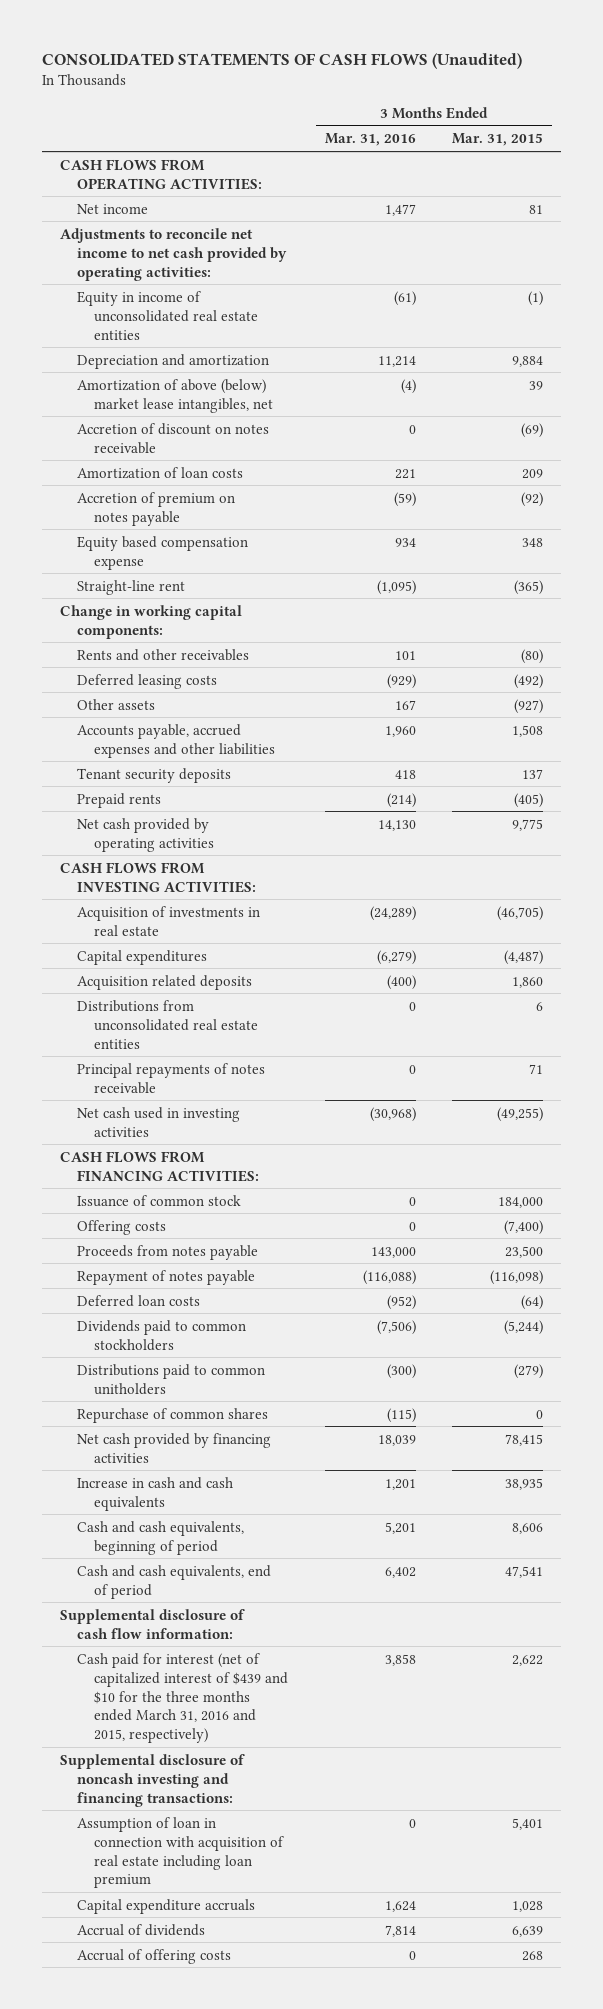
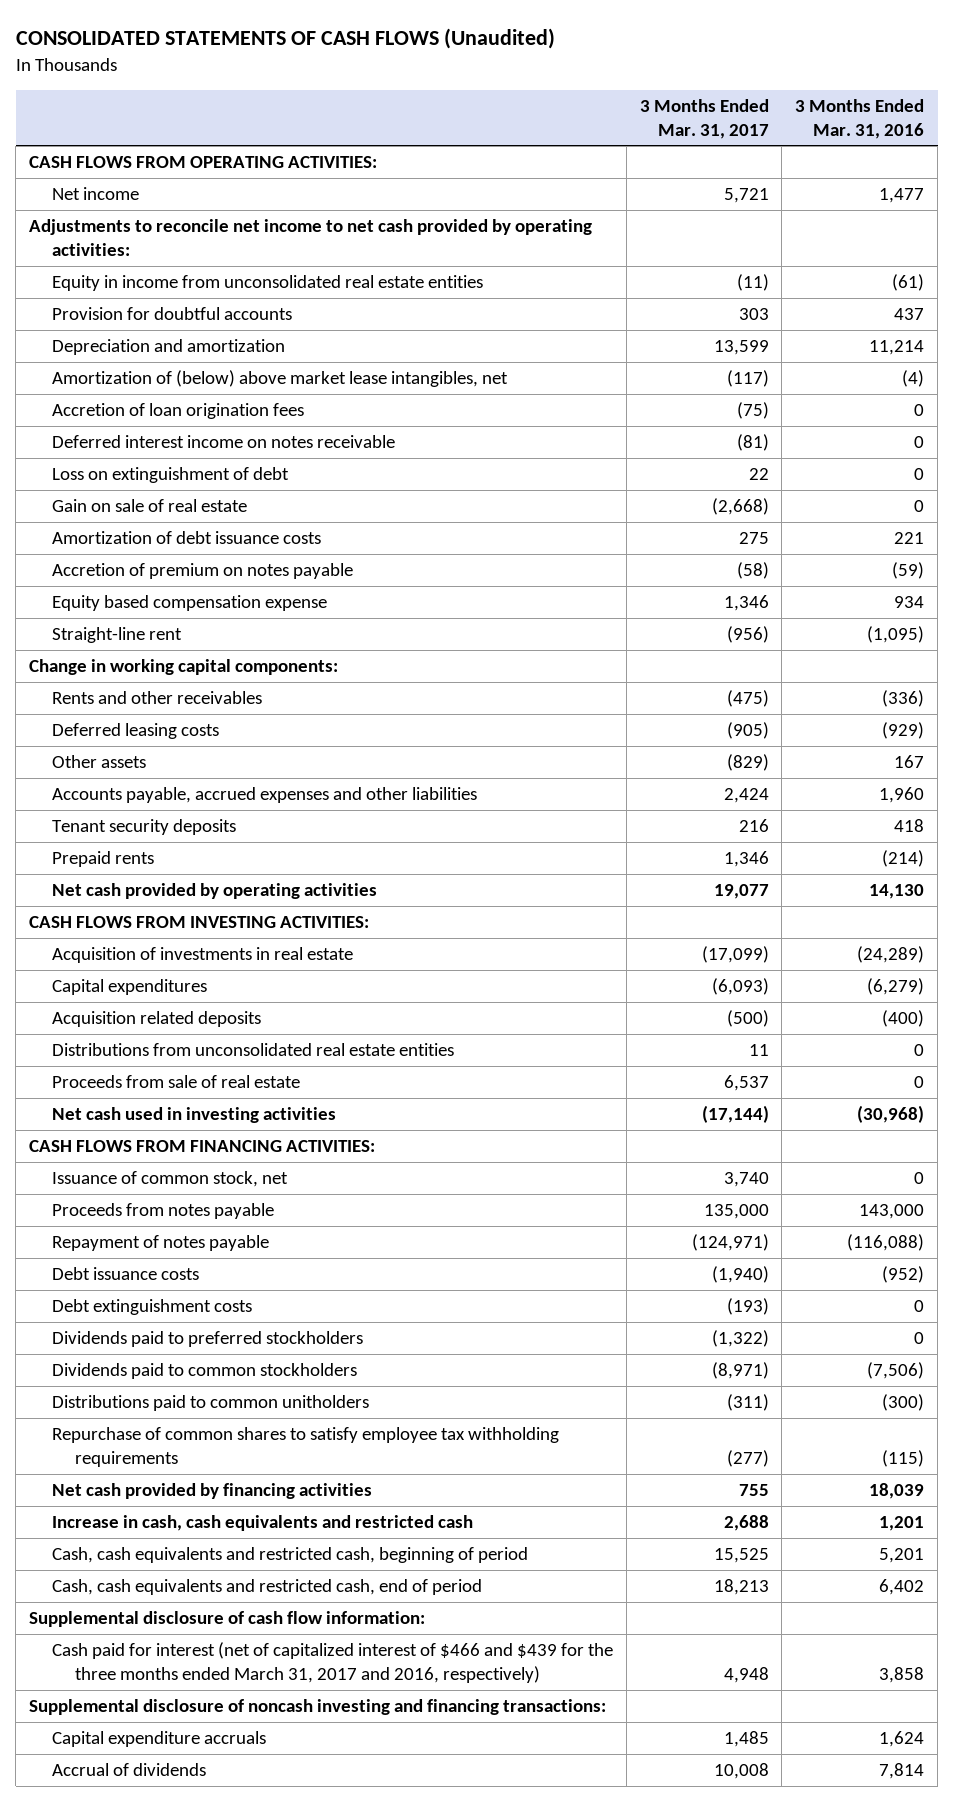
- | 3 Months Ended Mar. 31, 2016 | 3 Months Ended Mar. 31, 2015
+ | 3 Months Ended Mar. 31, 2017 | 3 Months Ended Mar. 31, 2016
- Equity in income of unconsolidated real estate entities | (61) | (1)
+ Equity in income from unconsolidated real estate entities | (11) | (61)
+ Provision for doubtful accounts | 303 | 437
- Amortization of above (below) market lease intangibles, net | (4) | 39
- Accretion of discount on notes receivable | 0 | (69)
- Amortization of loan costs | 221 | 209
+ Amortization of (below) above market lease intangibles, net | (117) | (4)
+ Accretion of loan origination fees | (75) | 0
+ Deferred interest income on notes receivable | (81) | 0
+ Loss on extinguishment of debt | 22 | 0
+ Gain on sale of real estate | (2,668) | 0
+ Amortization of debt issuance costs | 275 | 221
- Rents and other receivables | 101 | (80)
+ Rents and other receivables | (475) | (336)
- Principal repayments of notes receivable | 0 | 71
+ Proceeds from sale of real estate | 6,537 | 0
- Issuance of common stock | 0 | 184,000
- Offering costs | 0 | (7,400)
+ Issuance of common stock, net | 3,740 | 0
- Deferred loan costs | (952) | (64)
+ Debt issuance costs | (1,940) | (952)
+ Debt extinguishment costs | (193) | 0
+ Dividends paid to preferred stockholders | (1,322) | 0
- Repurchase of common shares | (115) | 0
+ Repurchase of common shares to satisfy employee tax withholding requirements | (277) | (115)
- Increase in cash and cash equivalents | 1,201 | 38,935
- Cash and cash equivalents, beginning of period | 5,201 | 8,606
- Cash and cash equivalents, end of period | 6,402 | 47,541
+ Increase in cash, cash equivalents and restricted cash | 2,688 | 1,201
+ Cash, cash equivalents and restricted cash, beginning of period | 15,525 | 5,201
+ Cash, cash equivalents and restricted cash, end of period | 18,213 | 6,402
- Cash paid for interest (net of capitalized interest of $439 and $10 for the three months ended March 31, 2016 and 2015, respectively) | 3,858 | 2,622
+ Cash paid for interest (net of capitalized interest of $466 and $439 for the three months ended March 31, 2017 and 2016, respectively) | 4,948 | 3,858
- Assumption of loan in connection with acquisition of real estate including loan premium | 0 | 5,401
- Accrual of offering costs | 0 | 268

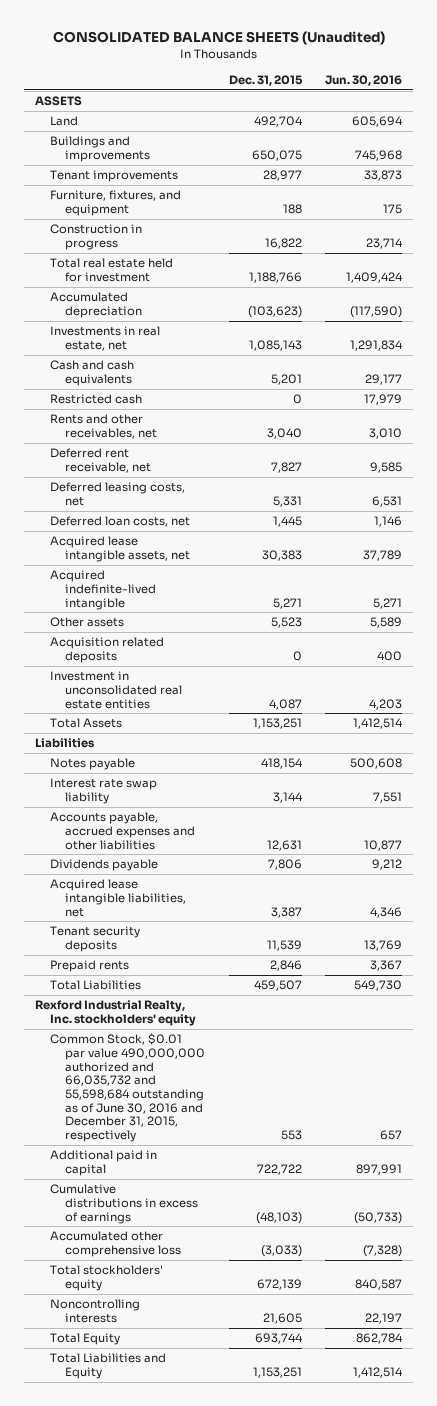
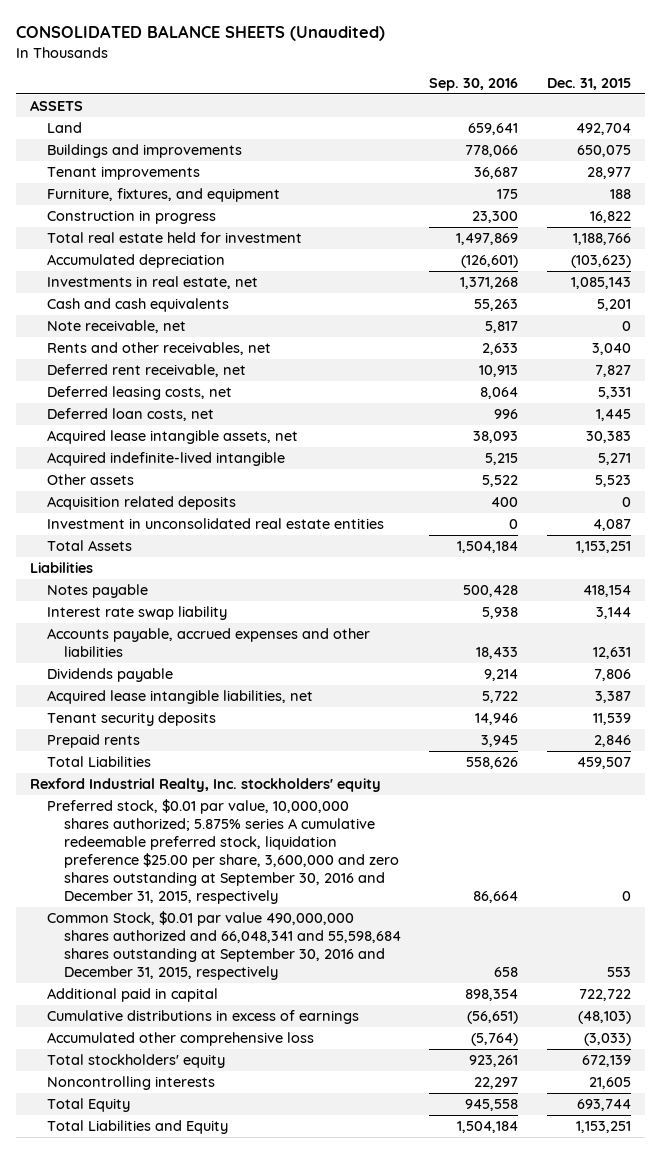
- | Dec. 31, 2015 | Jun. 30, 2016
+ | Sep. 30, 2016 | Dec. 31, 2015
- Restricted cash | 0 | 17,979
+ Note receivable, net | 5,817 | 0
- Common Stock, $0.01 par value 490,000,000 authorized and 66,035,732 and 55,598,684 outstanding as of June 30, 2016 and December 31, 2015, respectively | 553 | 657
+ Preferred stock, $0.01 par value, 10,000,000 shares authorized; 5.875% series A cumulative redeemable preferred stock, liquidation preference $25.00 per share, 3,600,000 and zero shares outstanding at September 30, 2016 and December 31, 2015, respectively | 86,664 | 0
+ Common Stock, $0.01 par value 490,000,000 shares authorized and 66,048,341 and 55,598,684 shares outstanding at September 30, 2016 and December 31, 2015, respectively | 658 | 553

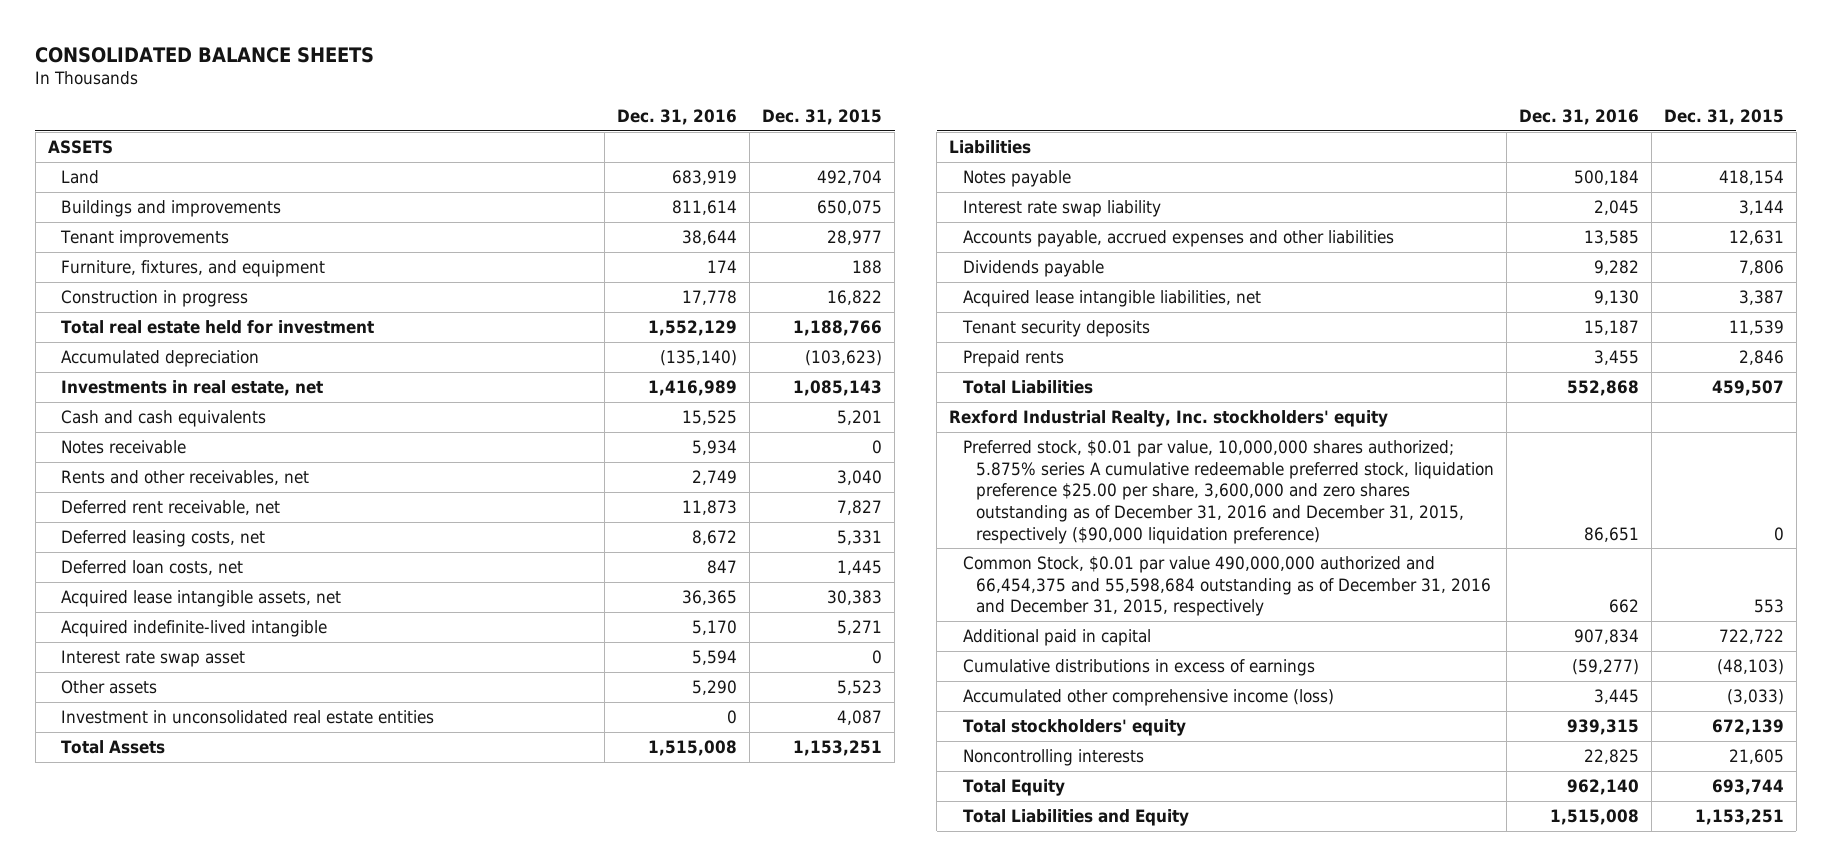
- CONSOLIDATED BALANCE SHEETS (Unaudited)
+ CONSOLIDATED BALANCE SHEETS
- | Sep. 30, 2016 | Dec. 31, 2015
+ | Dec. 31, 2016 | Dec. 31, 2015
- Note receivable, net | 5,817 | 0
+ Notes receivable | 5,934 | 0
+ Interest rate swap asset | 5,594 | 0
- Acquisition related deposits | 400 | 0
- Preferred stock, $0.01 par value, 10,000,000 shares authorized; 5.875% series A cumulative redeemable preferred stock, liquidation preference $25.00 per share, 3,600,000 and zero shares outstanding at September 30, 2016 and December 31, 2015, respectively | 86,664 | 0
- Common Stock, $0.01 par value 490,000,000 shares authorized and 66,048,341 and 55,598,684 shares outstanding at September 30, 2016 and December 31, 2015, respectively | 658 | 553
+ Preferred stock, $0.01 par value, 10,000,000 shares authorized; 5.875% series A cumulative redeemable preferred stock, liquidation preference $25.00 per share, 3,600,000 and zero shares outstanding as of December 31, 2016 and December 31, 2015, respectively ($90,000 liquidation preference) | 86,651 | 0
+ Common Stock, $0.01 par value 490,000,000 authorized and 66,454,375 and 55,598,684 outstanding as of December 31, 2016 and December 31, 2015, respectively | 662 | 553
- Accumulated other comprehensive loss | (5,764) | (3,033)
+ Accumulated other comprehensive income (loss) | 3,445 | (3,033)

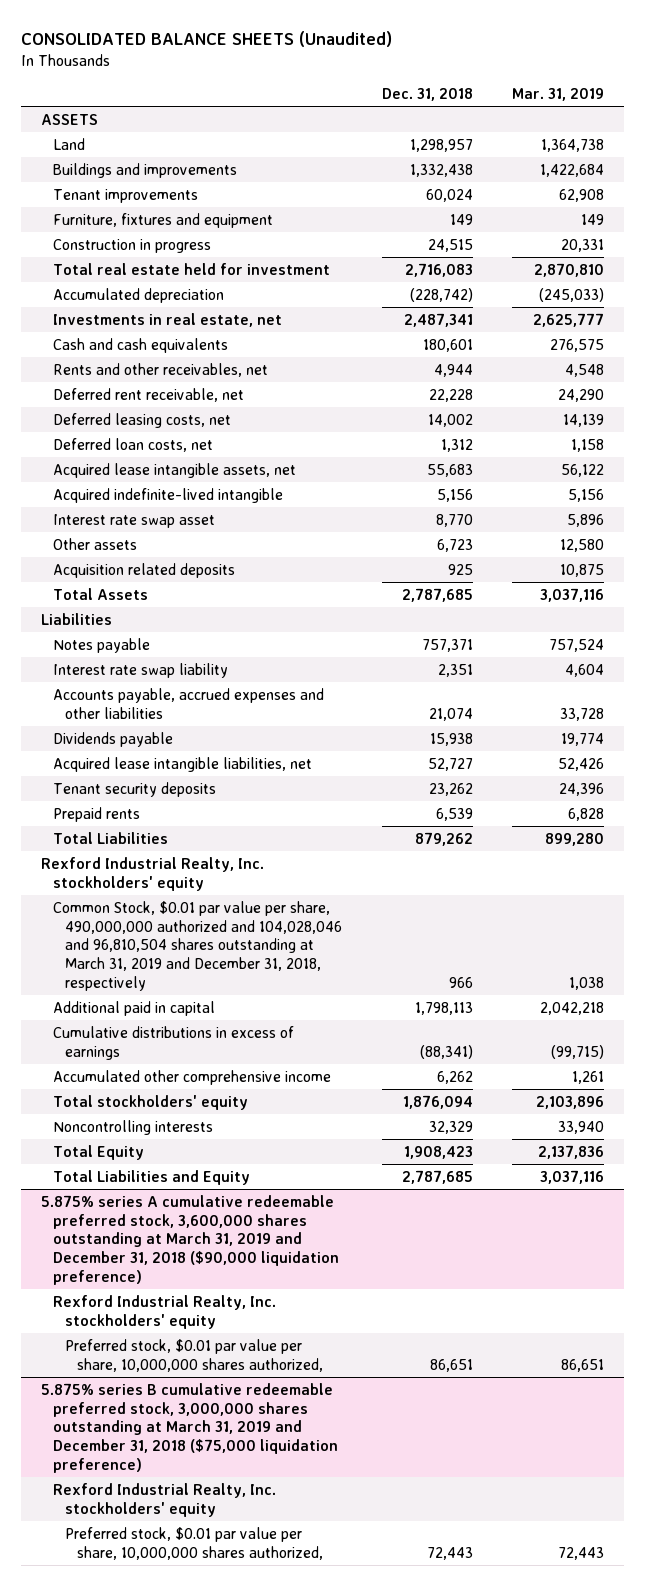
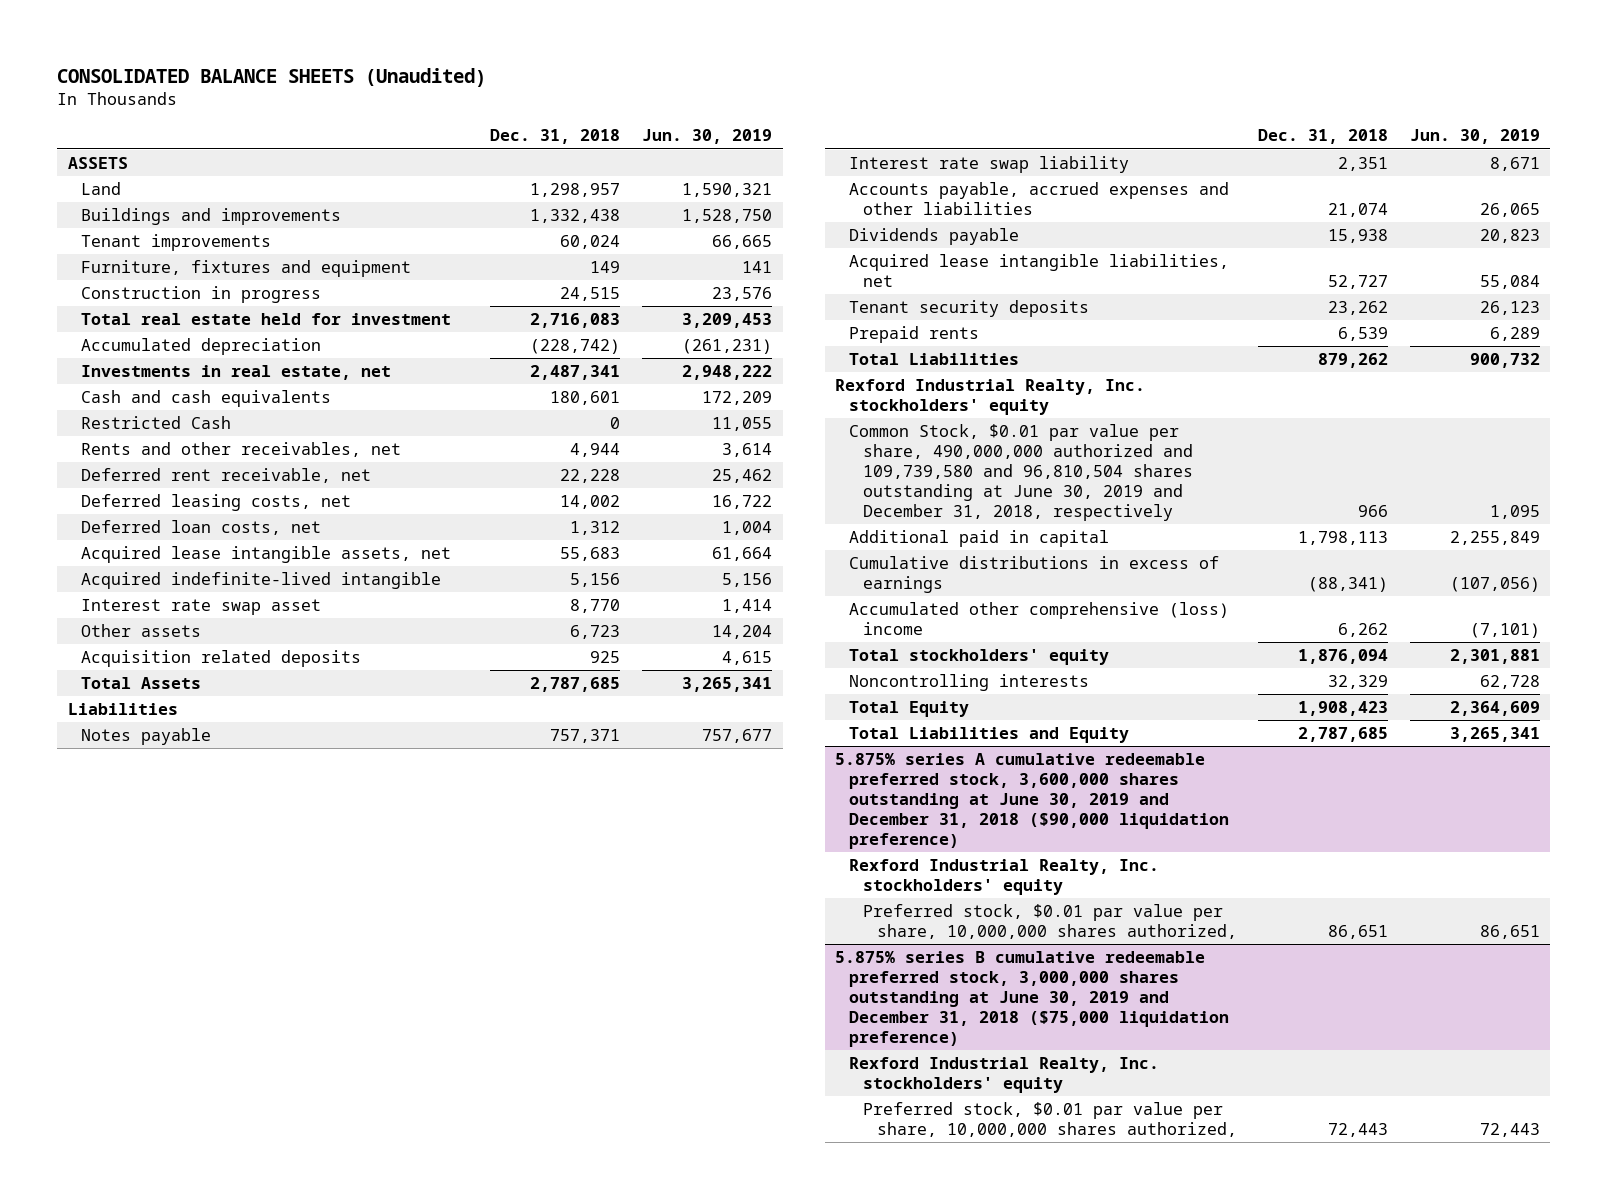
- | Dec. 31, 2018 | Mar. 31, 2019
+ | Dec. 31, 2018 | Jun. 30, 2019
+ Restricted Cash | 0 | 11,055
- Common Stock, $0.01 par value per share, 490,000,000 authorized and 104,028,046 and 96,810,504 shares outstanding at March 31, 2019 and December 31, 2018, respectively | 966 | 1,038
+ Common Stock, $0.01 par value per share, 490,000,000 authorized and 109,739,580 and 96,810,504 shares outstanding at June 30, 2019 and December 31, 2018, respectively | 966 | 1,095
- Accumulated other comprehensive income | 6,262 | 1,261
+ Accumulated other comprehensive (loss) income | 6,262 | (7,101)
- 5.875% series A cumulative redeemable preferred stock, 3,600,000 shares outstanding at March 31, 2019 and December 31, 2018 ($90,000 liquidation preference)
+ 5.875% series A cumulative redeemable preferred stock, 3,600,000 shares outstanding at June 30, 2019 and December 31, 2018 ($90,000 liquidation preference)
- 5.875% series B cumulative redeemable preferred stock, 3,000,000 shares outstanding at March 31, 2019 and December 31, 2018 ($75,000 liquidation preference)
+ 5.875% series B cumulative redeemable preferred stock, 3,000,000 shares outstanding at June 30, 2019 and December 31, 2018 ($75,000 liquidation preference)

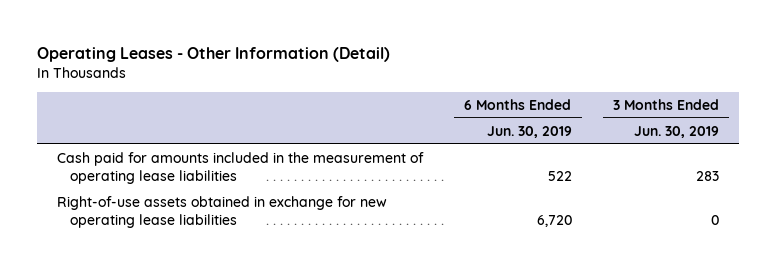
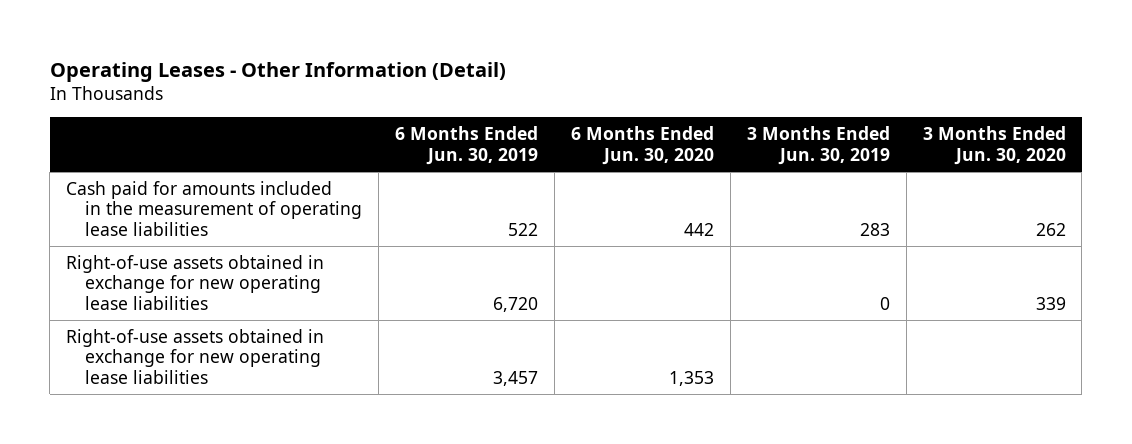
- | 6 Months Ended Jun. 30, 2019 | 3 Months Ended Jun. 30, 2019
+ | 6 Months Ended Jun. 30, 2019 | 6 Months Ended Jun. 30, 2020 | 3 Months Ended Jun. 30, 2019 | 3 Months Ended Jun. 30, 2020
+ Right-of-use assets obtained in exchange for new operating lease liabilities | 3,457 | 1,353 | |

